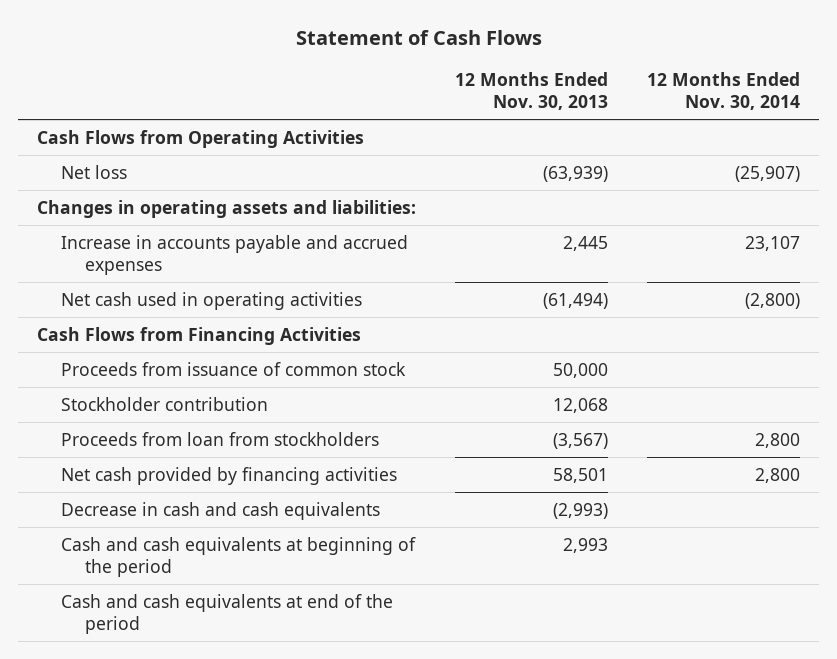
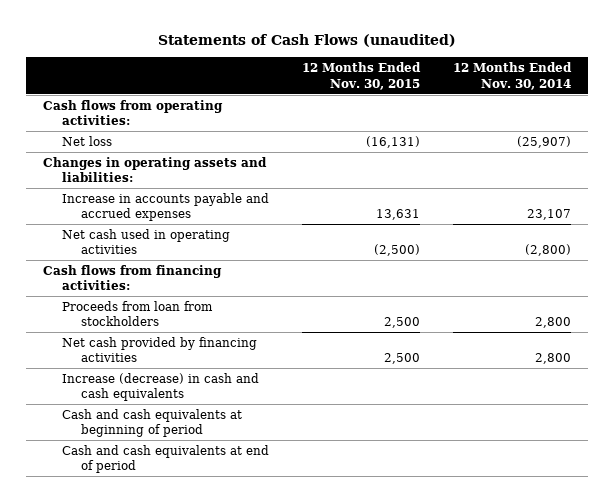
- Statement of Cash Flows
+ Statements of Cash Flows (unaudited)
- | 12 Months Ended Nov. 30, 2013 | 12 Months Ended Nov. 30, 2014
+ | 12 Months Ended Nov. 30, 2015 | 12 Months Ended Nov. 30, 2014
- Cash Flows from Operating Activities
+ Cash flows from operating activities:
- Cash Flows from Financing Activities
- Proceeds from issuance of common stock | 50,000 |
- Stockholder contribution | 12,068 |
+ Cash flows from financing activities:
- Decrease in cash and cash equivalents | (2,993) |
- Cash and cash equivalents at beginning of the period | 2,993 |
- Cash and cash equivalents at end of the period
+ Increase (decrease) in cash and cash equivalents
+ Cash and cash equivalents at beginning of period
+ Cash and cash equivalents at end of period

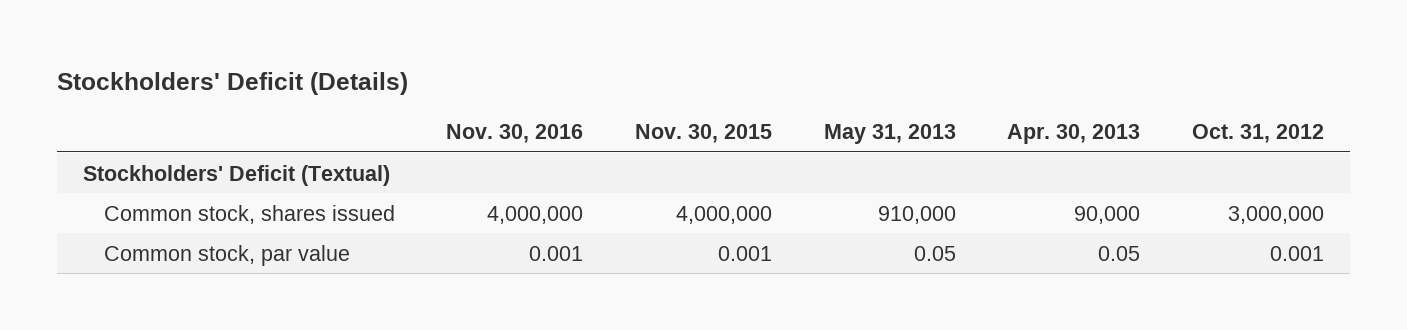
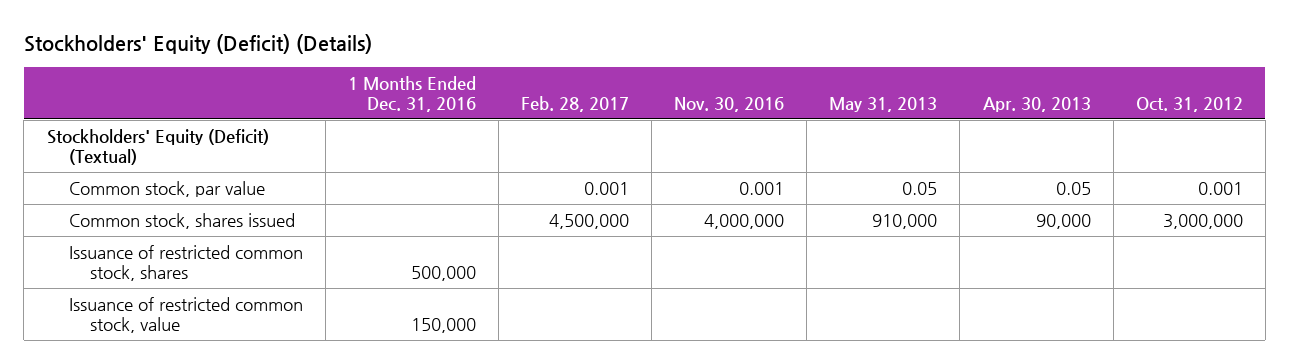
- Stockholders' Deficit (Details)
+ Stockholders' Equity (Deficit) (Details)
- | Nov. 30, 2016 | Nov. 30, 2015 | May 31, 2013 | Apr. 30, 2013 | Oct. 31, 2012
+ | 1 Months Ended Dec. 31, 2016 | Feb. 28, 2017 | Nov. 30, 2016 | May 31, 2013 | Apr. 30, 2013 | Oct. 31, 2012
- Stockholders' Deficit (Textual)
+ Stockholders' Equity (Deficit) (Textual)
moved down: Common stock, shares issued | | 4,500,000 | 4,000,000 | 910,000 | 90,000 | 3,000,000
+ Issuance of restricted common stock, shares | 500,000 | | | | |
+ Issuance of restricted common stock, value | 150,000 | | | | |

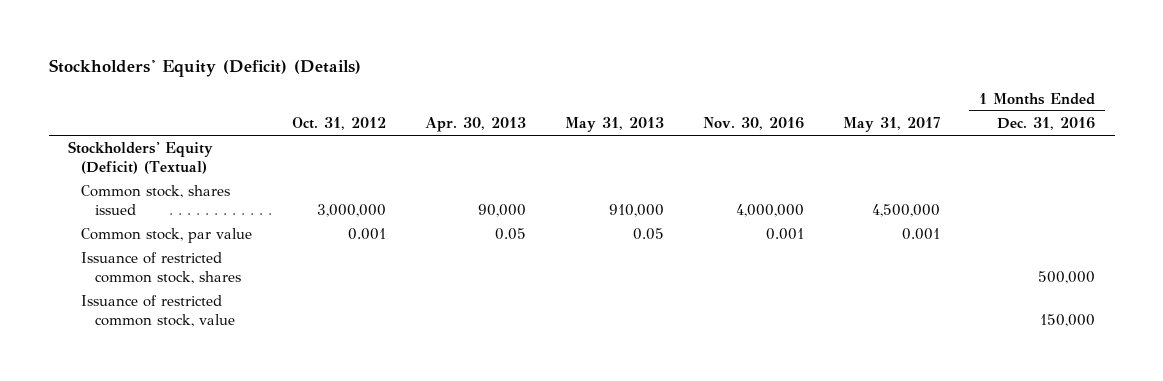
- | 1 Months Ended Dec. 31, 2016 | Feb. 28, 2017 | Nov. 30, 2016 | May 31, 2013 | Apr. 30, 2013 | Oct. 31, 2012
+ | Oct. 31, 2012 | Apr. 30, 2013 | May 31, 2013 | Nov. 30, 2016 | May 31, 2017 | 1 Months Ended Dec. 31, 2016
moved down: Common stock, par value | 0.001 | 0.05 | 0.05 | 0.001 | 0.001 |

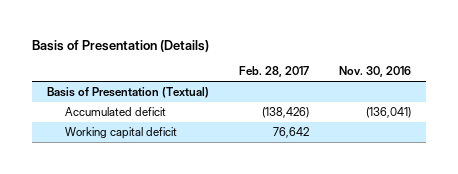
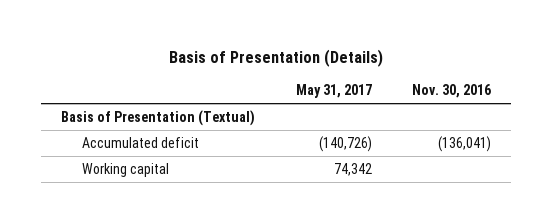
- | Feb. 28, 2017 | Nov. 30, 2016
+ | May 31, 2017 | Nov. 30, 2016
- Working capital deficit | 76,642 |
+ Working capital | 74,342 |

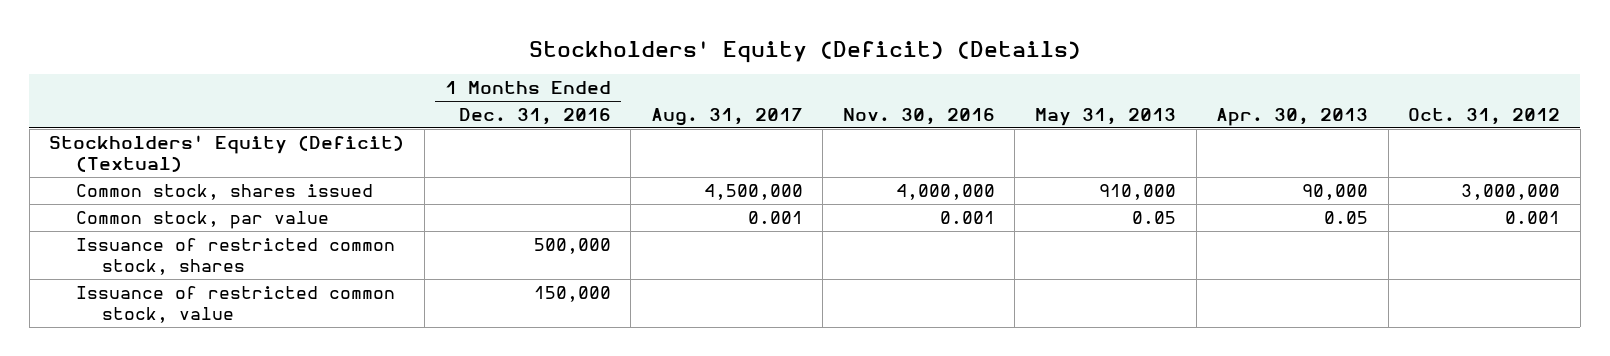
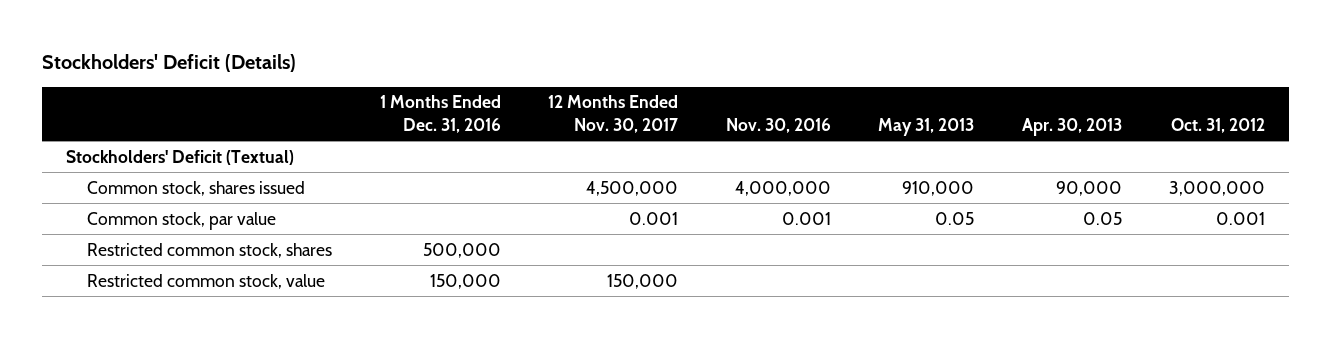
- Stockholders' Equity (Deficit) (Details)
+ Stockholders' Deficit (Details)
- | 1 Months Ended Dec. 31, 2016 | Aug. 31, 2017 | Nov. 30, 2016 | May 31, 2013 | Apr. 30, 2013 | Oct. 31, 2012
+ | 1 Months Ended Dec. 31, 2016 | 12 Months Ended Nov. 30, 2017 | Nov. 30, 2016 | May 31, 2013 | Apr. 30, 2013 | Oct. 31, 2012
- Stockholders' Equity (Deficit) (Textual)
+ Stockholders' Deficit (Textual)
- Issuance of restricted common stock, shares | 500,000 | | | | |
- Issuance of restricted common stock, value | 150,000 | | | | |
+ Restricted common stock, shares | 500,000 | | | | |
+ Restricted common stock, value | 150,000 | 150,000 | | | |

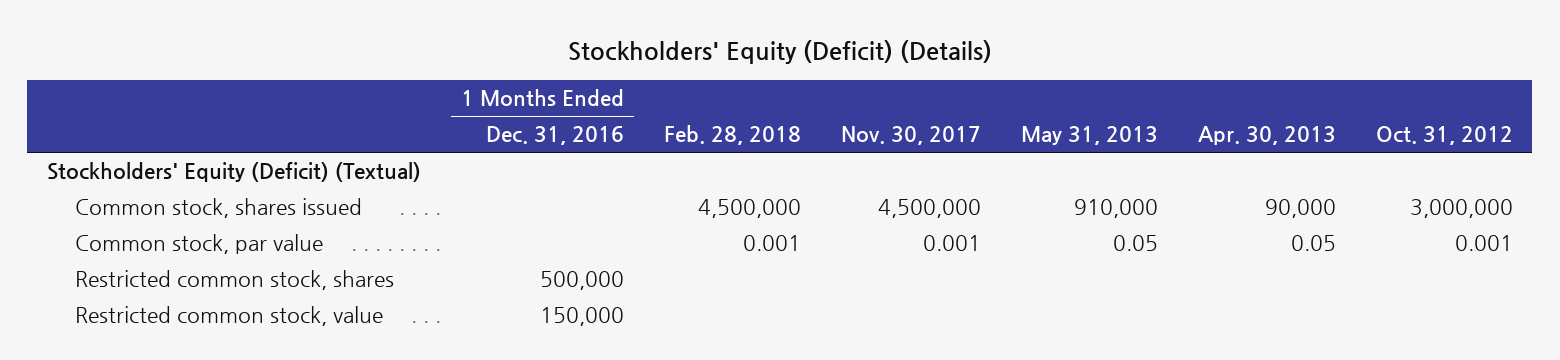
- Stockholders' Deficit (Details)
+ Stockholders' Equity (Deficit) (Details)
- | 1 Months Ended Dec. 31, 2016 | 12 Months Ended Nov. 30, 2017 | Nov. 30, 2016 | May 31, 2013 | Apr. 30, 2013 | Oct. 31, 2012
+ | 1 Months Ended Dec. 31, 2016 | Feb. 28, 2018 | Nov. 30, 2017 | May 31, 2013 | Apr. 30, 2013 | Oct. 31, 2012
- Stockholders' Deficit (Textual)
+ Stockholders' Equity (Deficit) (Textual)

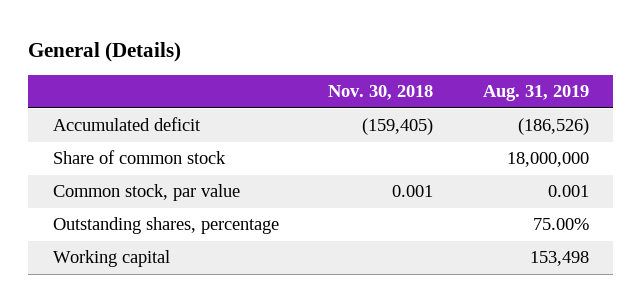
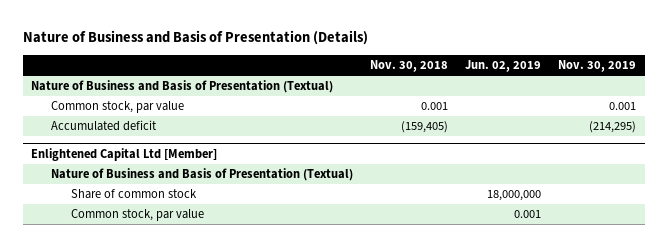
- General (Details)
+ Nature of Business and Basis of Presentation (Details)
- | Nov. 30, 2018 | Aug. 31, 2019
+ | Nov. 30, 2018 | Jun. 02, 2019 | Nov. 30, 2019
- Share of common stock | | 18,000,000
+ Nature of Business and Basis of Presentation (Textual)
- Outstanding shares, percentage | | 75.00%
- Working capital | | 153,498
moved down: Accumulated deficit | (159,405) | | (214,295)
+ Enlightened Capital Ltd [Member]
+ Nature of Business and Basis of Presentation (Textual)
+ Share of common stock | | 18,000,000 |
+ Common stock, par value | | 0.001 |

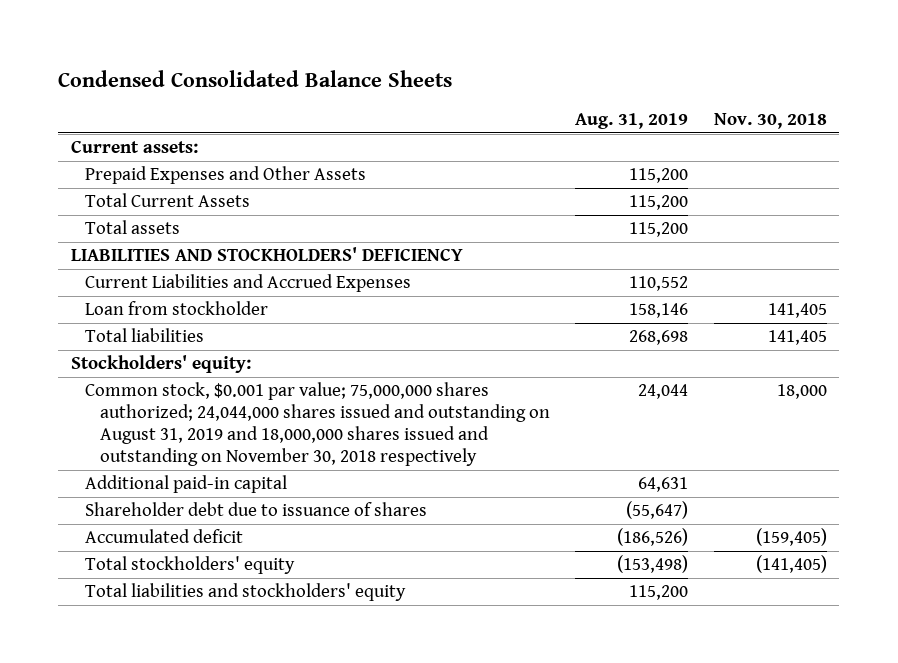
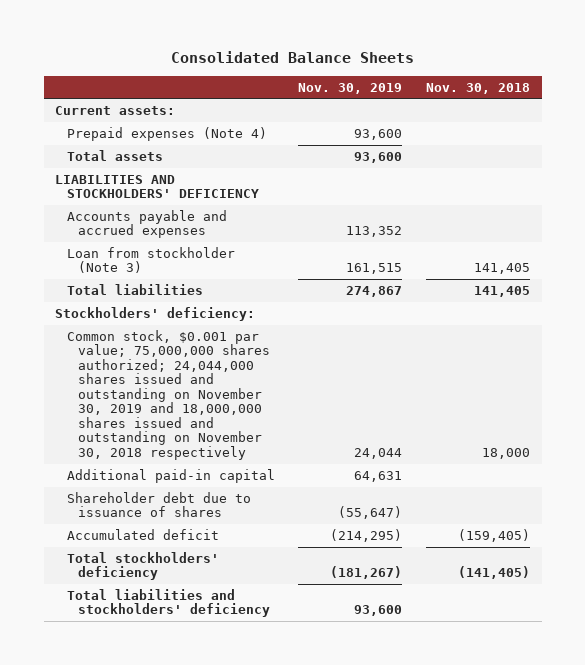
- Condensed Consolidated Balance Sheets
+ Consolidated Balance Sheets
- | Aug. 31, 2019 | Nov. 30, 2018
+ | Nov. 30, 2019 | Nov. 30, 2018
- Prepaid Expenses and Other Assets | 115,200 |
- Total Current Assets | 115,200 |
+ Prepaid expenses (Note 4) | 93,600 |
- Current Liabilities and Accrued Expenses | 110,552 |
- Loan from stockholder | 158,146 | 141,405
+ Accounts payable and accrued expenses | 113,352 |
+ Loan from stockholder (Note 3) | 161,515 | 141,405
- Stockholders' equity:
- Common stock, $0.001 par value; 75,000,000 shares authorized; 24,044,000 shares issued and outstanding on August 31, 2019 and 18,000,000 shares issued and outstanding on November 30, 2018 respectively | 24,044 | 18,000
+ Stockholders' deficiency:
+ Common stock, $0.001 par value; 75,000,000 shares authorized; 24,044,000 shares issued and outstanding on November 30, 2019 and 18,000,000 shares issued and outstanding on November 30, 2018 respectively | 24,044 | 18,000
- Total stockholders' equity | (153,498) | (141,405)
- Total liabilities and stockholders' equity | 115,200 |
+ Total stockholders' deficiency | (181,267) | (141,405)
+ Total liabilities and stockholders' deficiency | 93,600 |

